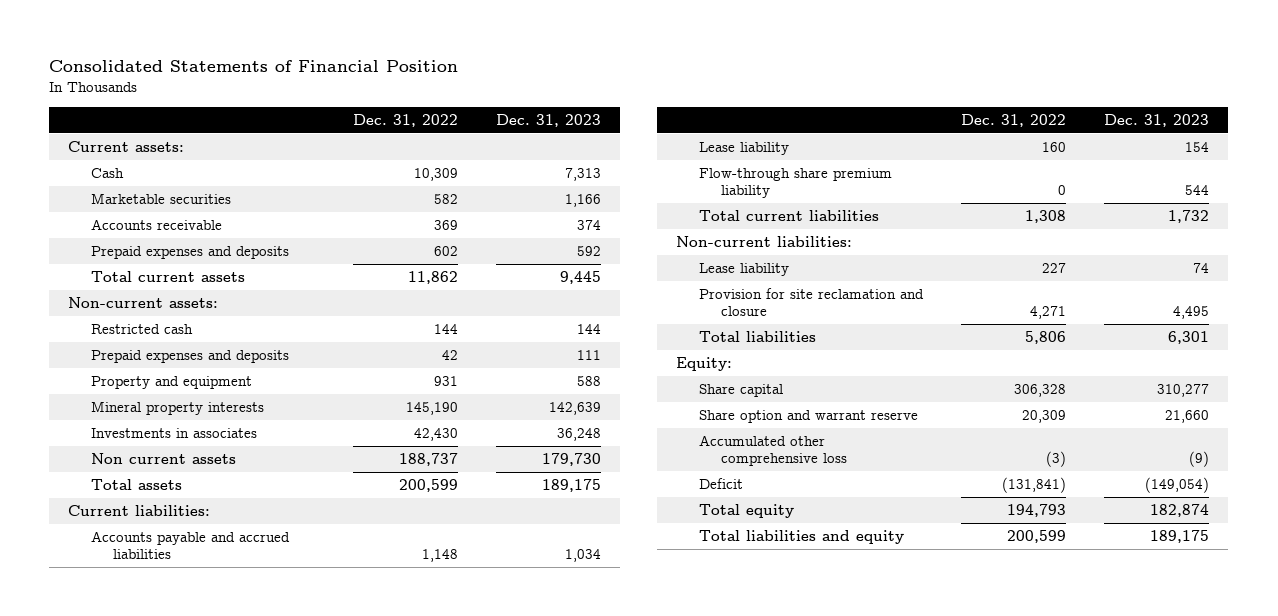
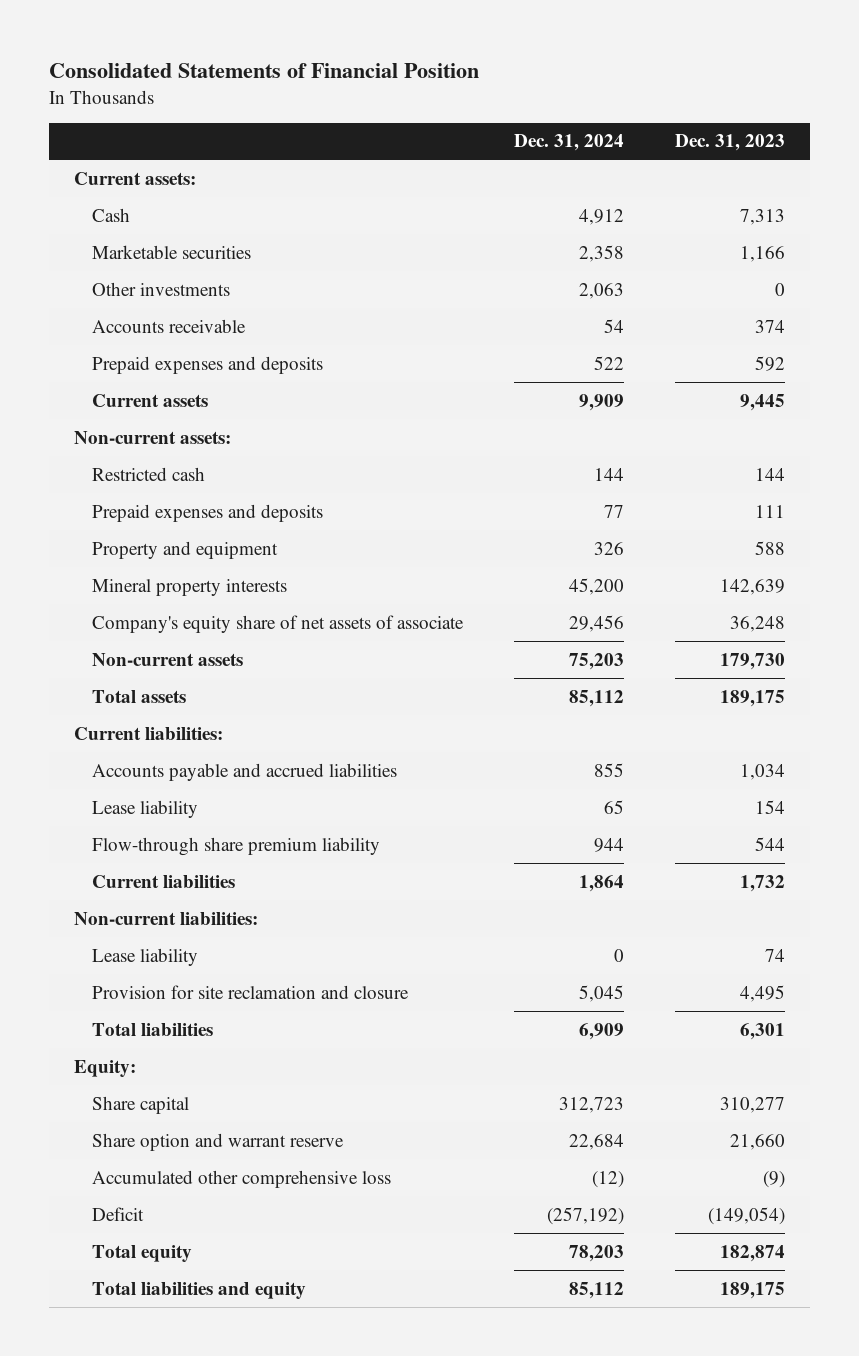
- | Dec. 31, 2022 | Dec. 31, 2023
+ | Dec. 31, 2024 | Dec. 31, 2023
+ Other investments | 2,063 | 0
- Total current assets | 11,862 | 9,445
+ Current assets | 9,909 | 9,445
- Investments in associates | 42,430 | 36,248
- Non current assets | 188,737 | 179,730
+ Company's equity share of net assets of associate | 29,456 | 36,248
+ Non-current assets | 75,203 | 179,730
- Total current liabilities | 1,308 | 1,732
+ Current liabilities | 1,864 | 1,732

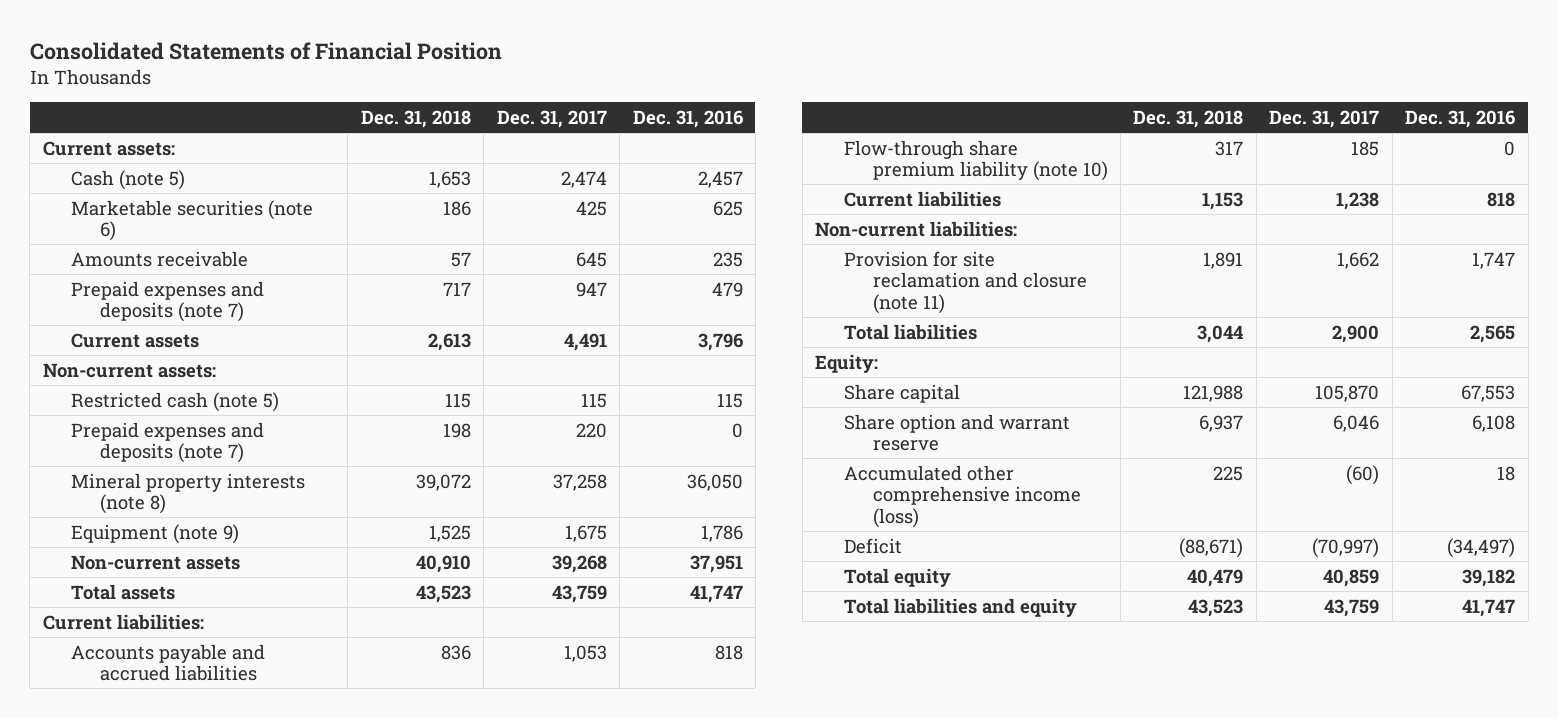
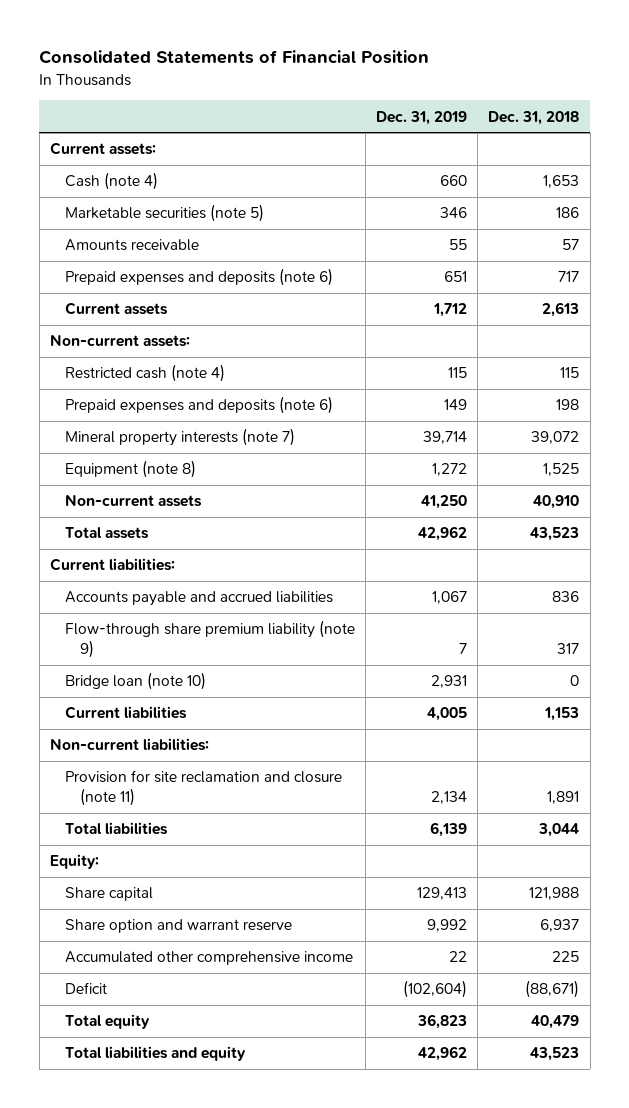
- | Dec. 31, 2018 | Dec. 31, 2017 | Dec. 31, 2016
+ | Dec. 31, 2019 | Dec. 31, 2018
- Cash (note 5) | 1,653 | 2,474 | 2,457
- Marketable securities (note 6) | 186 | 425 | 625
+ Cash (note 4) | 660 | 1,653
+ Marketable securities (note 5) | 346 | 186
- Prepaid expenses and deposits (note 7) | 717 | 947 | 479
+ Prepaid expenses and deposits (note 6) | 651 | 717
- Restricted cash (note 5) | 115 | 115 | 115
- Prepaid expenses and deposits (note 7) | 198 | 220 | 0
- Mineral property interests (note 8) | 39,072 | 37,258 | 36,050
- Equipment (note 9) | 1,525 | 1,675 | 1,786
+ Restricted cash (note 4) | 115 | 115
+ Prepaid expenses and deposits (note 6) | 149 | 198
+ Mineral property interests (note 7) | 39,714 | 39,072
+ Equipment (note 8) | 1,272 | 1,525
- Flow-through share premium liability (note 10) | 317 | 185 | 0
+ Flow-through share premium liability (note 9) | 7 | 317
+ Bridge loan (note 10) | 2,931 | 0
- Accumulated other comprehensive income (loss) | 225 | (60) | 18
+ Accumulated other comprehensive income | 22 | 225

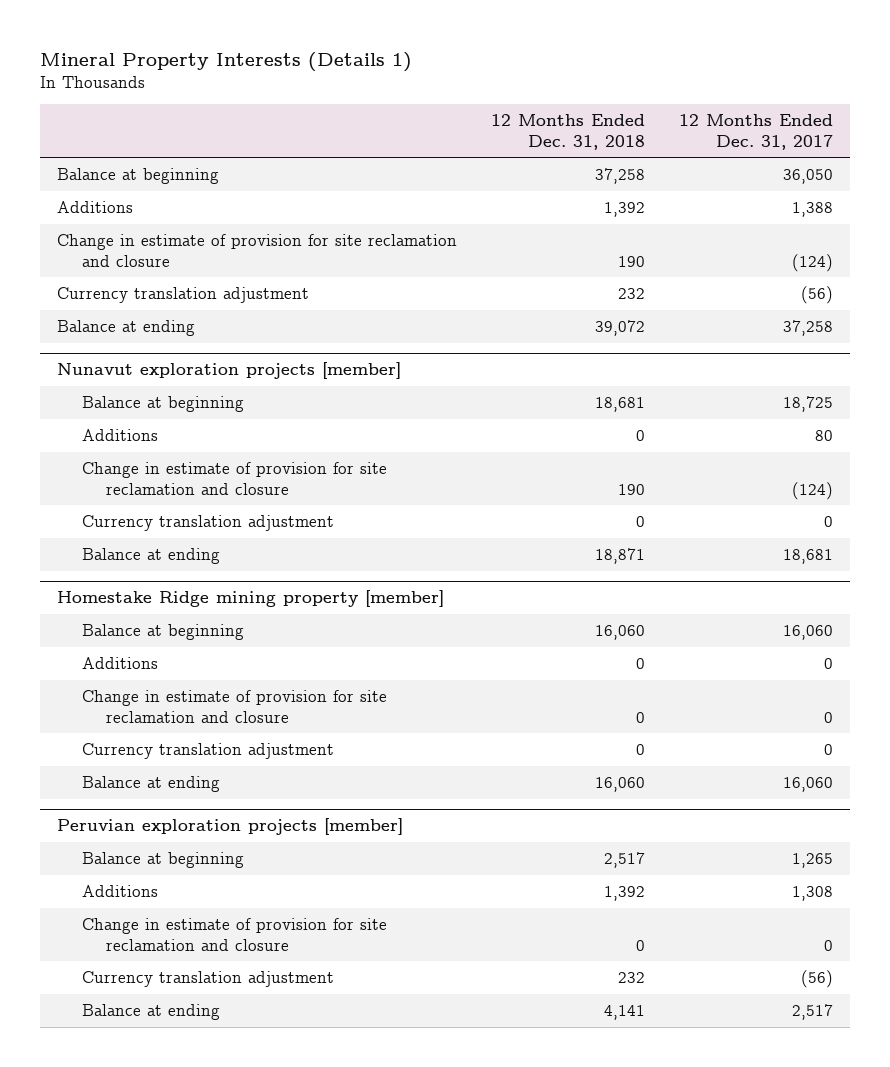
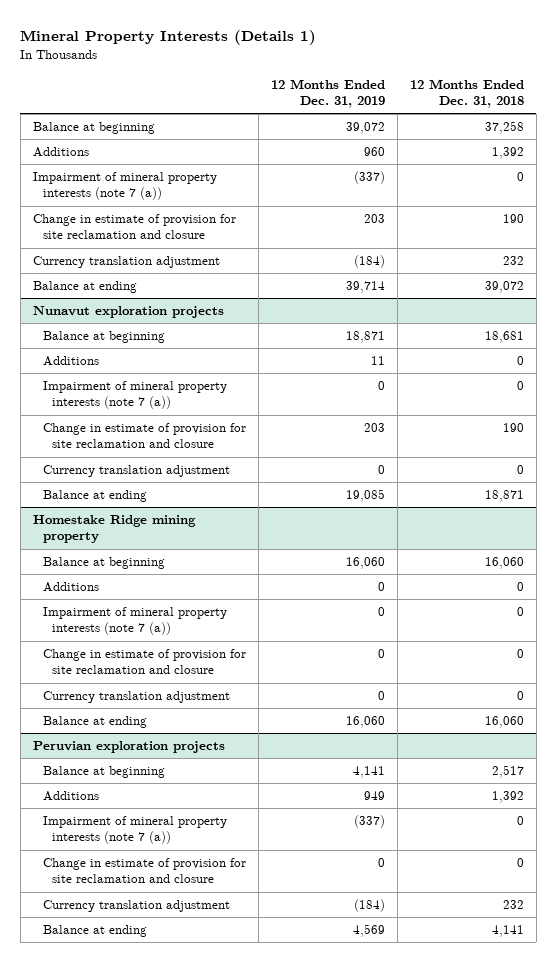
- | 12 Months Ended Dec. 31, 2018 | 12 Months Ended Dec. 31, 2017
+ | 12 Months Ended Dec. 31, 2019 | 12 Months Ended Dec. 31, 2018
+ Impairment of mineral property interests (note 7 (a)) | (337) | 0
- Nunavut exploration projects [member]
+ Nunavut exploration projects
+ Impairment of mineral property interests (note 7 (a)) | 0 | 0
- Homestake Ridge mining property [member]
+ Homestake Ridge mining property
+ Impairment of mineral property interests (note 7 (a)) | 0 | 0
- Peruvian exploration projects [member]
+ Peruvian exploration projects
+ Impairment of mineral property interests (note 7 (a)) | (337) | 0

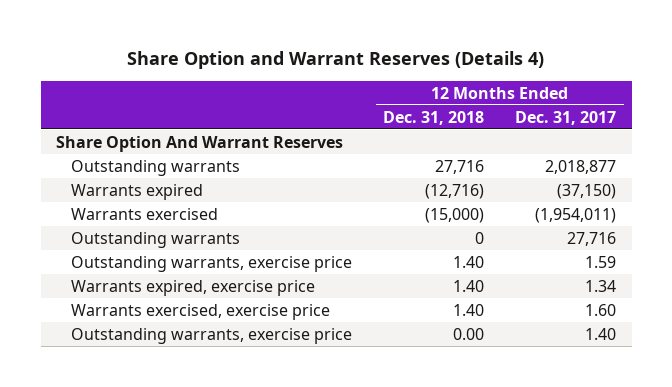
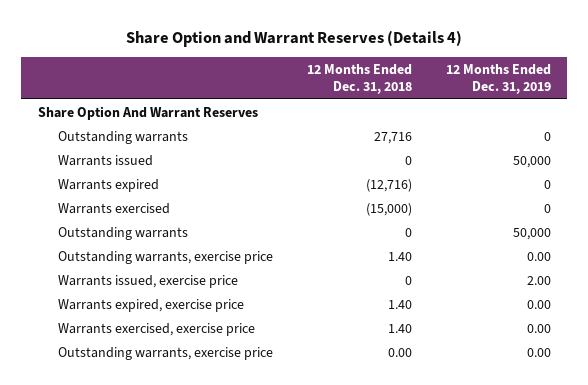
- | 12 Months Ended Dec. 31, 2018 | 12 Months Ended Dec. 31, 2017
+ | 12 Months Ended Dec. 31, 2018 | 12 Months Ended Dec. 31, 2019
+ Warrants issued | 0 | 50,000
+ Warrants issued, exercise price | 0 | 2.00

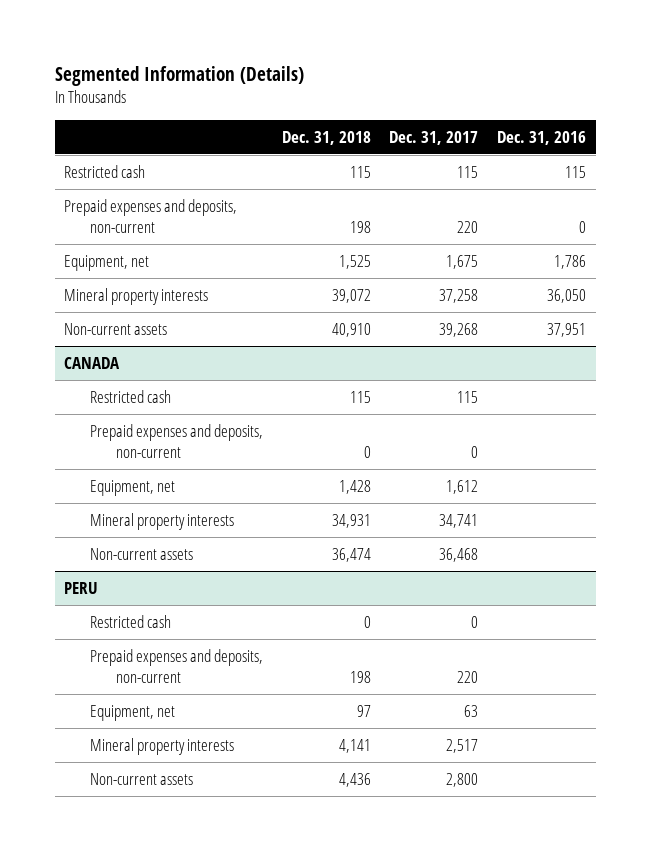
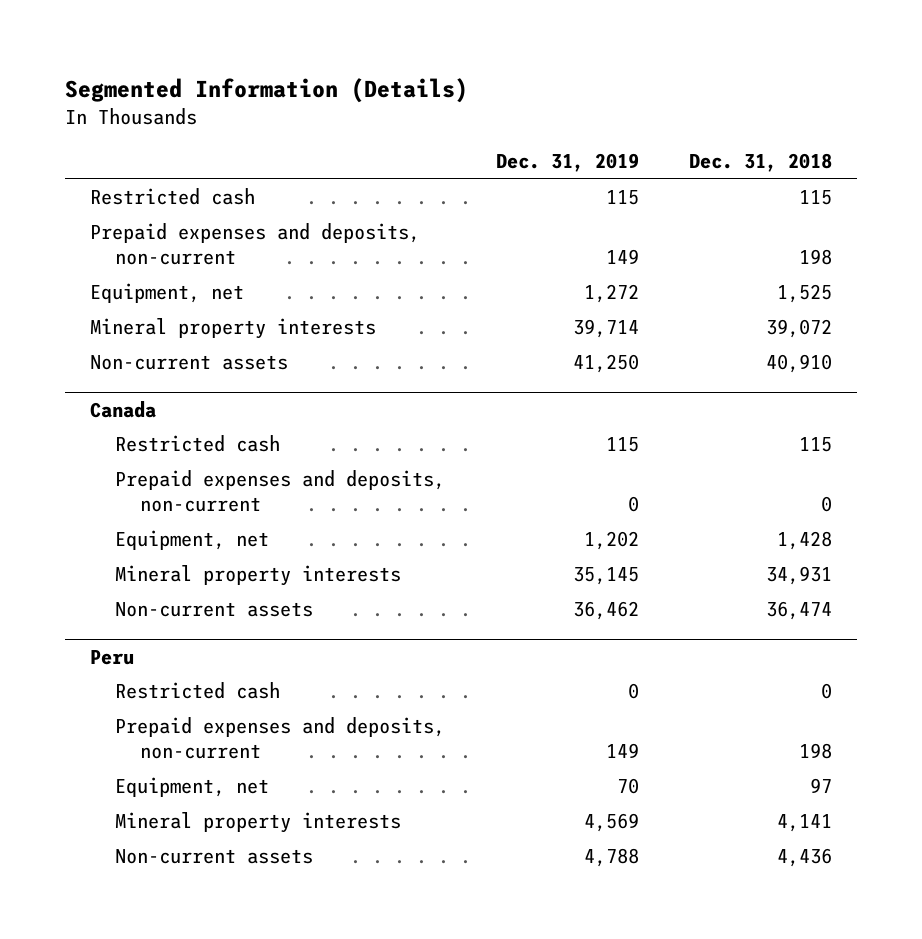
- | Dec. 31, 2018 | Dec. 31, 2017 | Dec. 31, 2016
+ | Dec. 31, 2019 | Dec. 31, 2018
- CANADA
+ Canada
- PERU
+ Peru

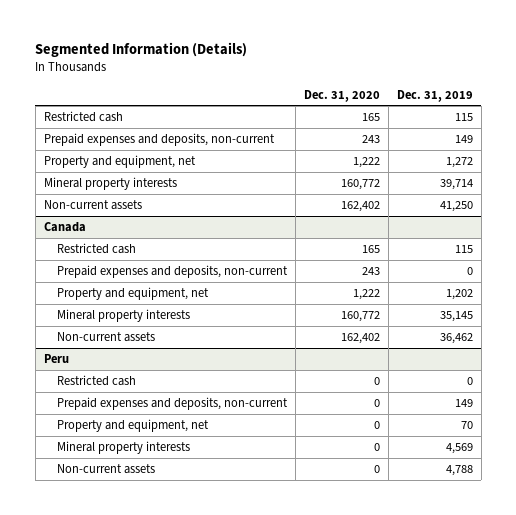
- | Dec. 31, 2019 | Dec. 31, 2018
+ | Dec. 31, 2020 | Dec. 31, 2019
- Equipment, net | 1,272 | 1,525
+ Property and equipment, net | 1,222 | 1,272
@ Canada
- Equipment, net | 1,202 | 1,428
+ Property and equipment, net | 1,222 | 1,202
@ Peru
- Equipment, net | 70 | 97
+ Property and equipment, net | 0 | 70

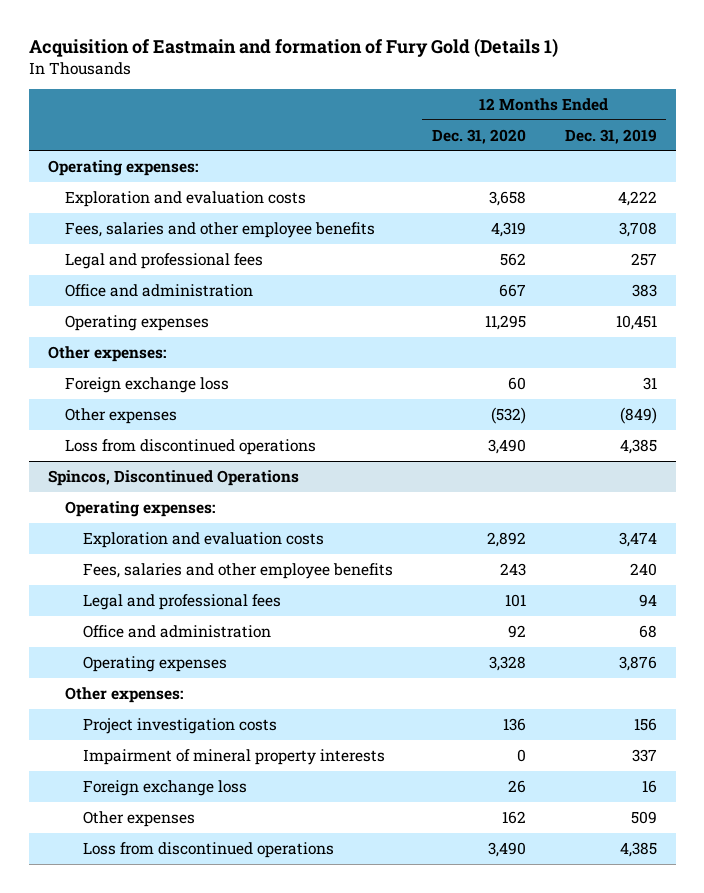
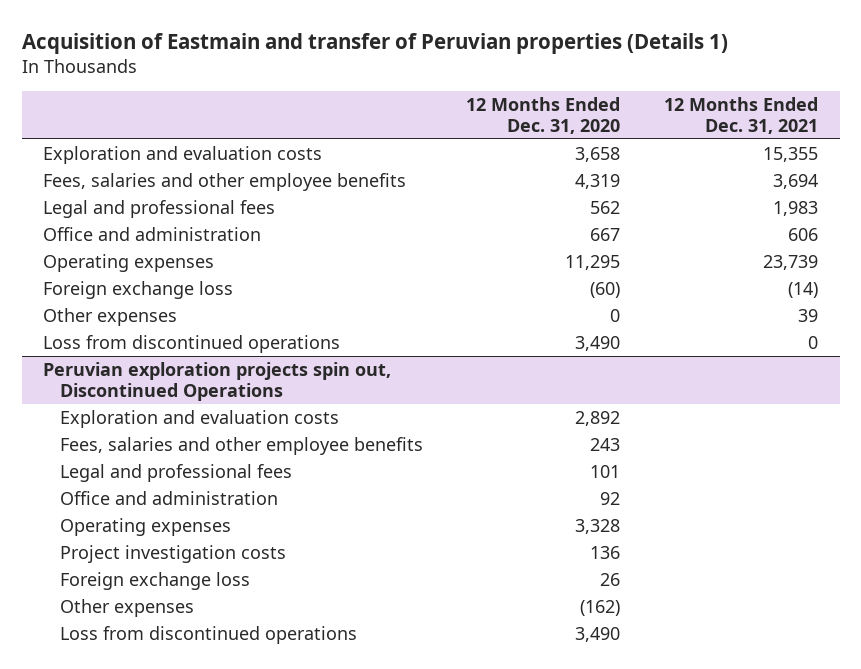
- Acquisition of Eastmain and formation of Fury Gold (Details 1)
+ Acquisition of Eastmain and transfer of Peruvian properties (Details 1)
- | 12 Months Ended Dec. 31, 2020 | 12 Months Ended Dec. 31, 2019
+ | 12 Months Ended Dec. 31, 2020 | 12 Months Ended Dec. 31, 2021
- Operating expenses:
- Other expenses:
- Foreign exchange loss | 60 | 31
- Other expenses | (532) | (849)
+ Foreign exchange loss | (60) | (14)
+ Other expenses | 0 | 39
- Spincos, Discontinued Operations
- Operating expenses:
+ Peruvian exploration projects spin out, Discontinued Operations
- Other expenses:
- Impairment of mineral property interests | 0 | 337
- Other expenses | 162 | 509
+ Other expenses | (162) |

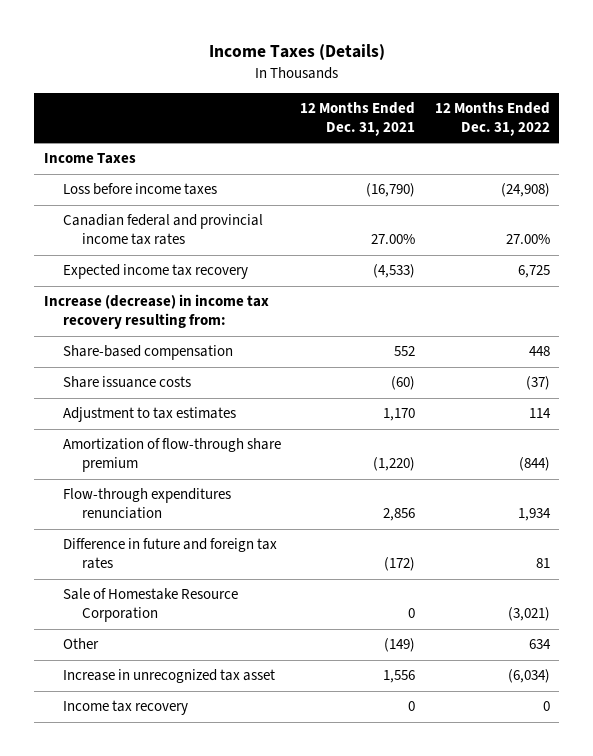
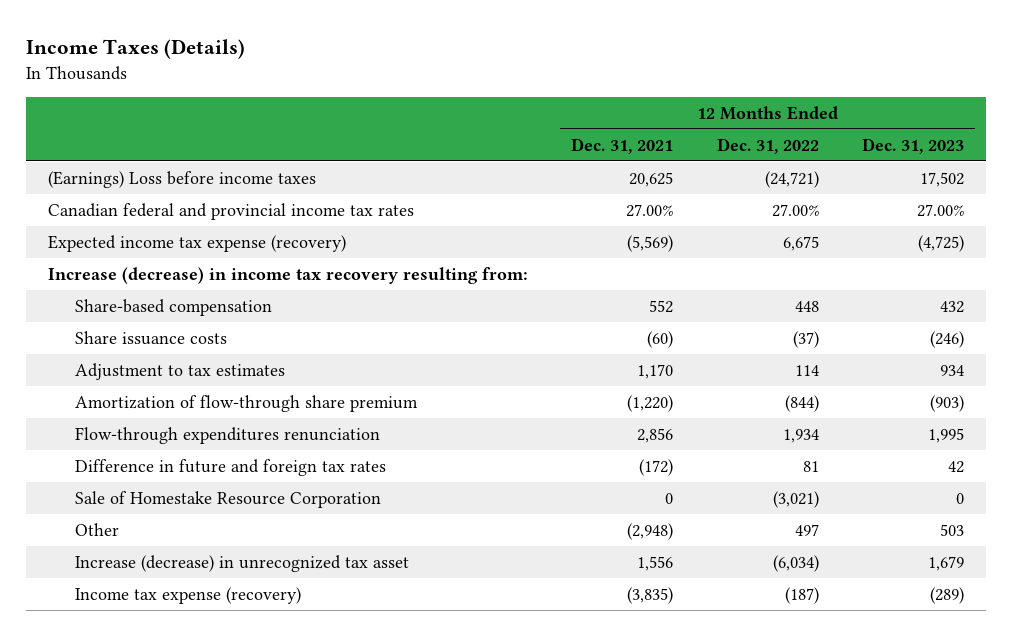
- | 12 Months Ended Dec. 31, 2021 | 12 Months Ended Dec. 31, 2022
+ | 12 Months Ended Dec. 31, 2021 | 12 Months Ended Dec. 31, 2022 | 12 Months Ended Dec. 31, 2023
- Income Taxes
- Loss before income taxes | (16,790) | (24,908)
+ (Earnings) Loss before income taxes | 20,625 | (24,721) | 17,502
- Expected income tax recovery | (4,533) | 6,725
+ Expected income tax expense (recovery) | (5,569) | 6,675 | (4,725)
- Other | (149) | 634
- Increase in unrecognized tax asset | 1,556 | (6,034)
- Income tax recovery | 0 | 0
+ Other | (2,948) | 497 | 503
+ Increase (decrease) in unrecognized tax asset | 1,556 | (6,034) | 1,679
+ Income tax expense (recovery) | (3,835) | (187) | (289)

